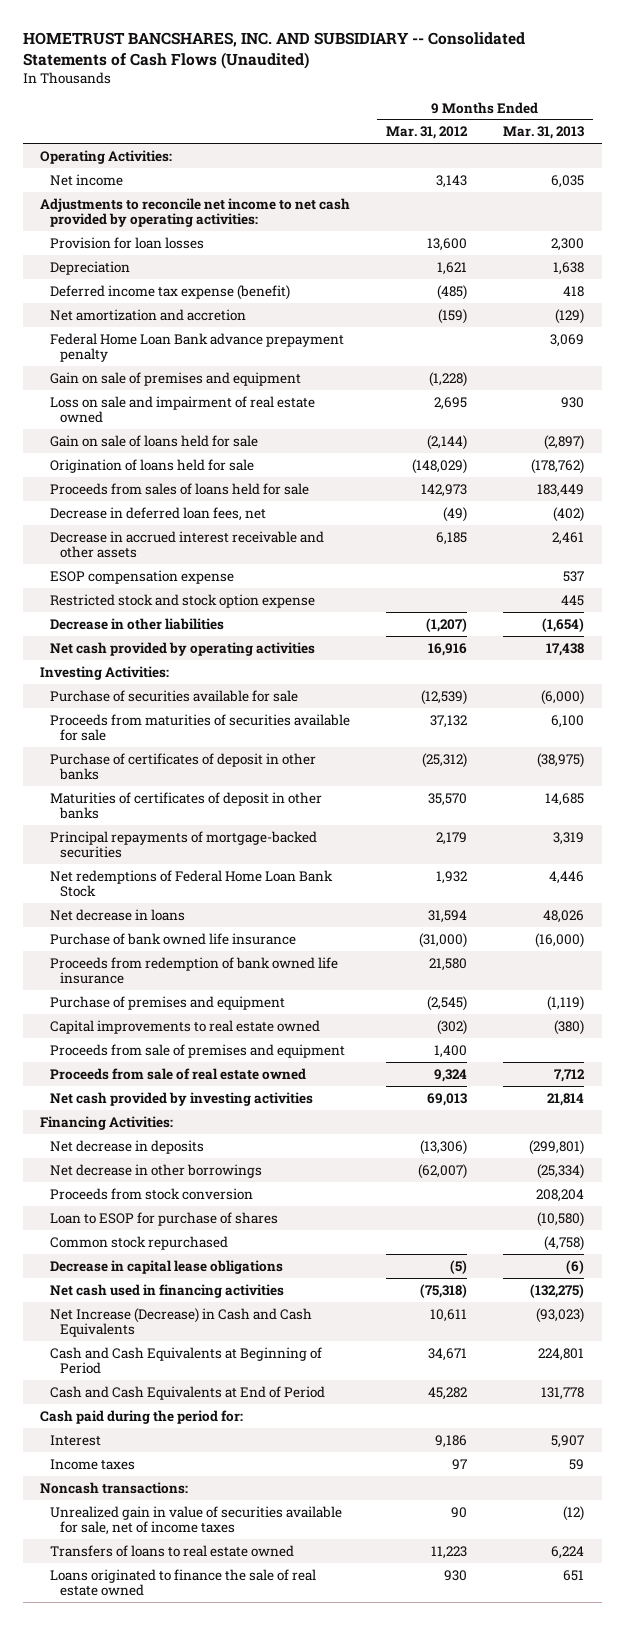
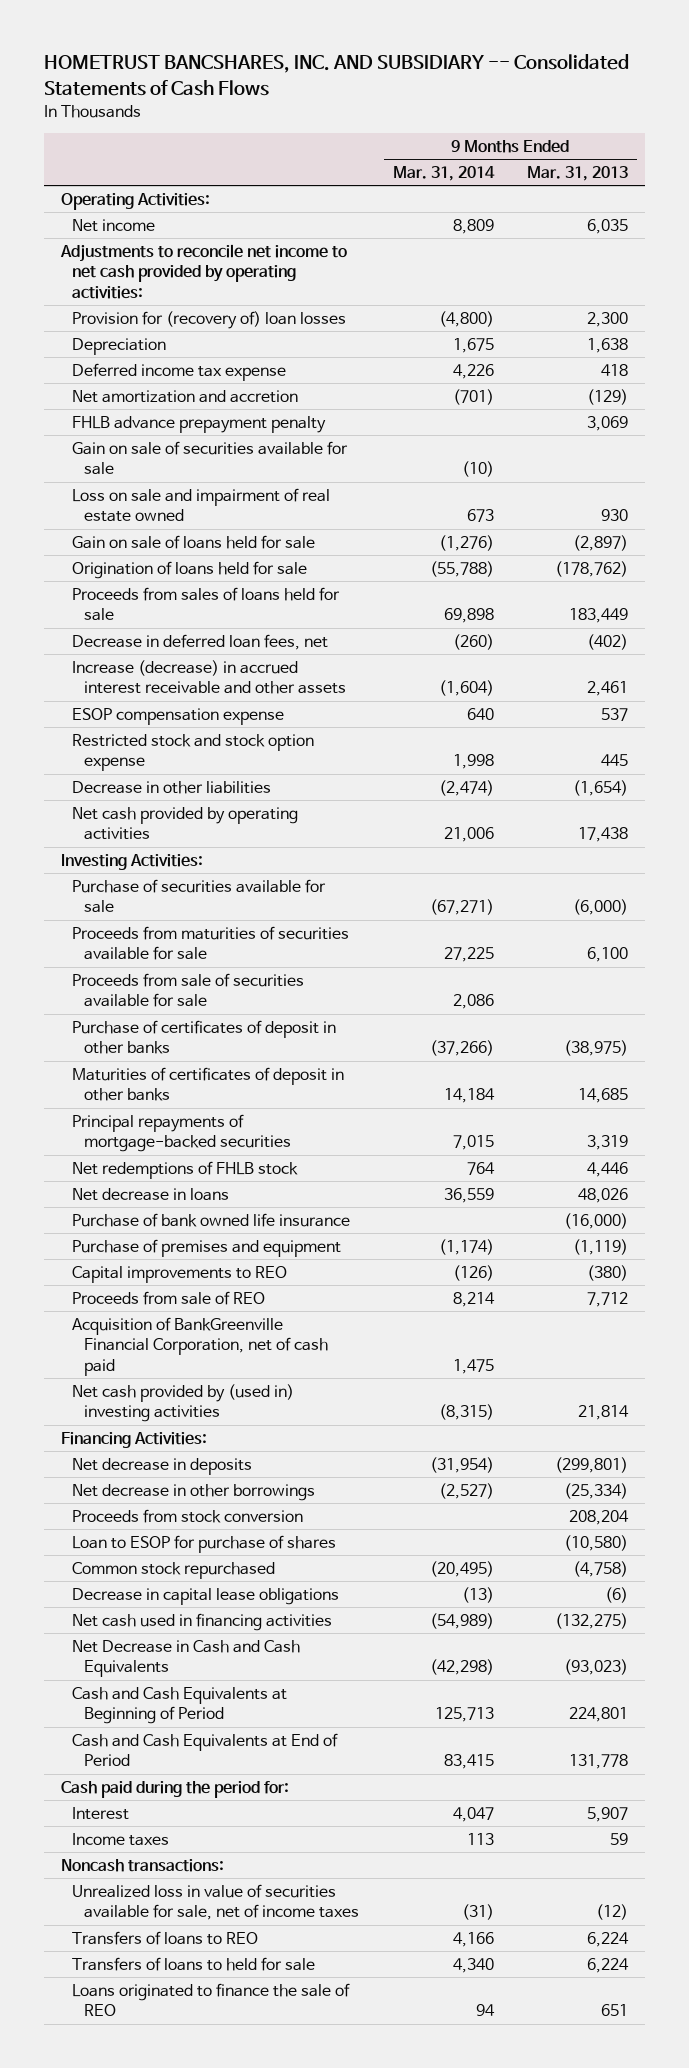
- HOMETRUST BANCSHARES, INC. AND SUBSIDIARY -- Consolidated Statements of Cash Flows (Unaudited)
+ HOMETRUST BANCSHARES, INC. AND SUBSIDIARY -- Consolidated Statements of Cash Flows
- | 9 Months Ended Mar. 31, 2012 | 9 Months Ended Mar. 31, 2013
+ | 9 Months Ended Mar. 31, 2014 | 9 Months Ended Mar. 31, 2013
- Provision for loan losses | 13,600 | 2,300
+ Provision for (recovery of) loan losses | (4,800) | 2,300
- Deferred income tax expense (benefit) | (485) | 418
+ Deferred income tax expense | 4,226 | 418
- Federal Home Loan Bank advance prepayment penalty | | 3,069
- Gain on sale of premises and equipment | (1,228) |
+ FHLB advance prepayment penalty | | 3,069
+ Gain on sale of securities available for sale | (10) |
- Decrease in accrued interest receivable and other assets | 6,185 | 2,461
+ Increase (decrease) in accrued interest receivable and other assets | (1,604) | 2,461
+ Proceeds from sale of securities available for sale | 2,086 |
- Net redemptions of Federal Home Loan Bank Stock | 1,932 | 4,446
+ Net redemptions of FHLB stock | 764 | 4,446
- Proceeds from redemption of bank owned life insurance | 21,580 |
- Capital improvements to real estate owned | (302) | (380)
- Proceeds from sale of premises and equipment | 1,400 |
- Proceeds from sale of real estate owned | 9,324 | 7,712
- Net cash provided by investing activities | 69,013 | 21,814
+ Capital improvements to REO | (126) | (380)
+ Proceeds from sale of REO | 8,214 | 7,712
+ Acquisition of BankGreenville Financial Corporation, net of cash paid | 1,475 |
+ Net cash provided by (used in) investing activities | (8,315) | 21,814
- Net Increase (Decrease) in Cash and Cash Equivalents | 10,611 | (93,023)
+ Net Decrease in Cash and Cash Equivalents | (42,298) | (93,023)
- Unrealized gain in value of securities available for sale, net of income taxes | 90 | (12)
- Transfers of loans to real estate owned | 11,223 | 6,224
- Loans originated to finance the sale of real estate owned | 930 | 651
+ Unrealized loss in value of securities available for sale, net of income taxes | (31) | (12)
+ Transfers of loans to REO | 4,166 | 6,224
+ Transfers of loans to held for sale | 4,340 | 6,224
+ Loans originated to finance the sale of REO | 94 | 651

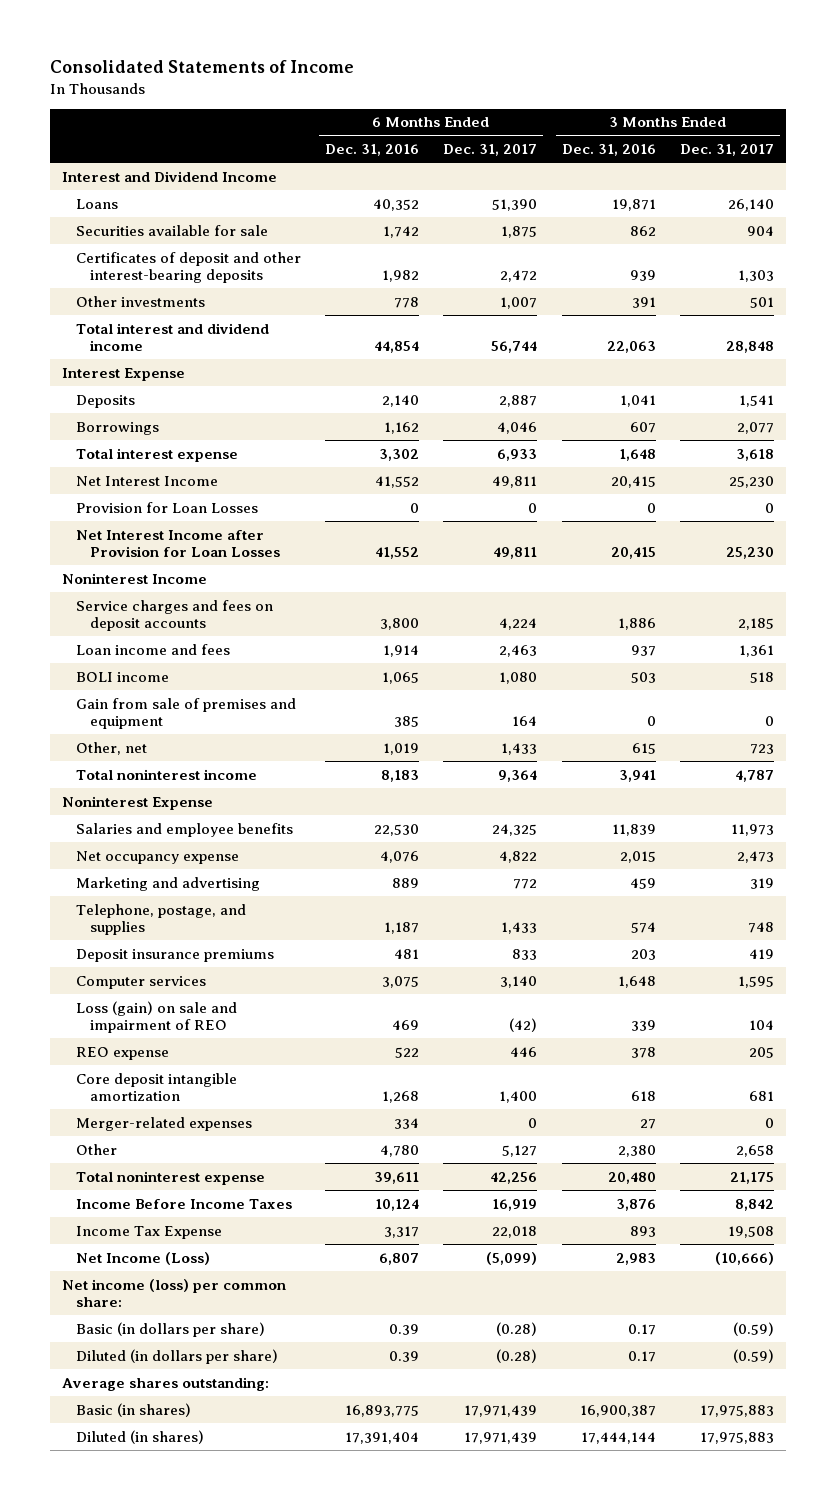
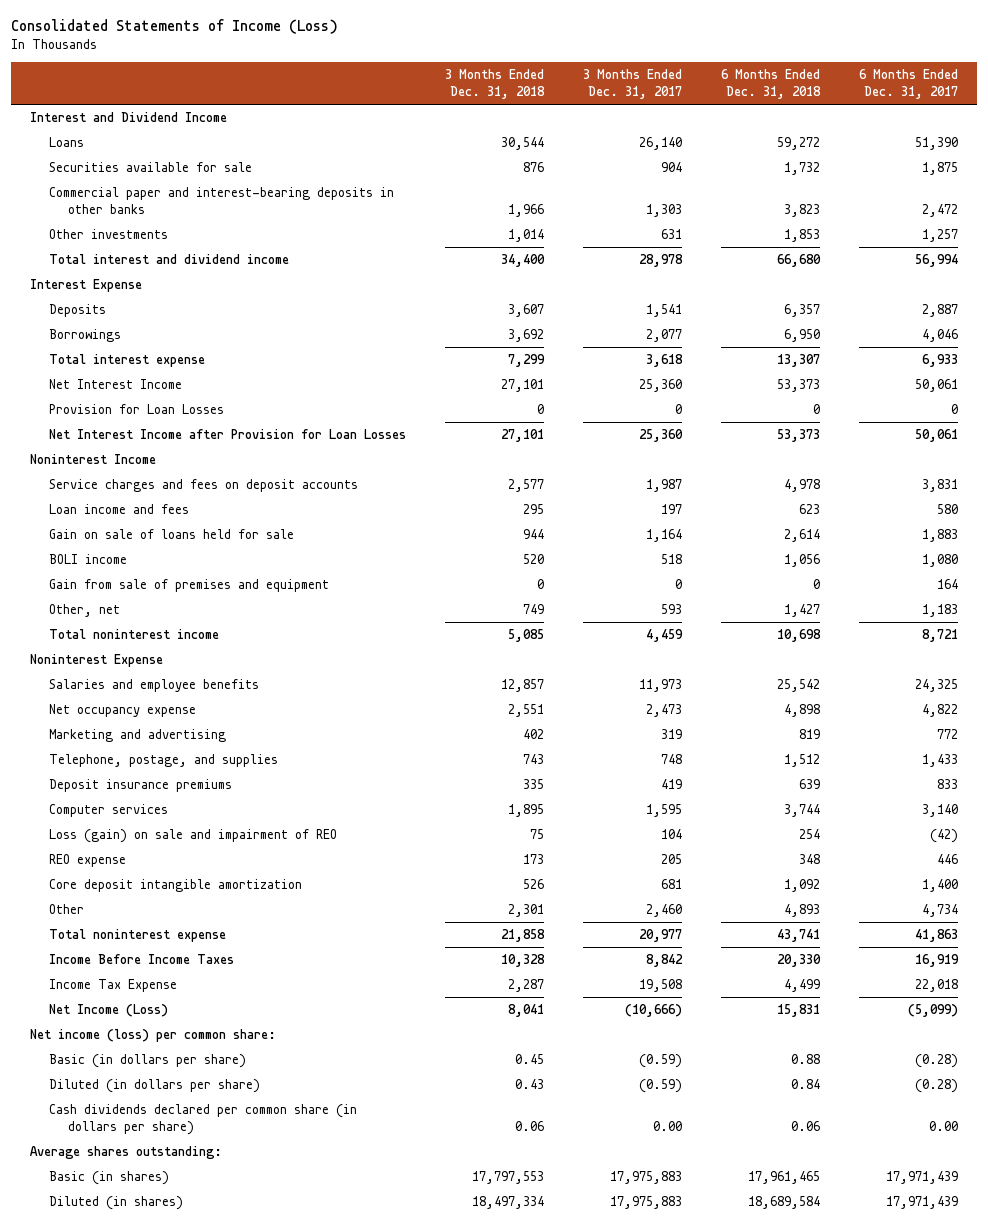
- Consolidated Statements of Income
+ Consolidated Statements of Income (Loss)
- | 6 Months Ended Dec. 31, 2016 | 6 Months Ended Dec. 31, 2017 | 3 Months Ended Dec. 31, 2016 | 3 Months Ended Dec. 31, 2017
+ | 3 Months Ended Dec. 31, 2018 | 3 Months Ended Dec. 31, 2017 | 6 Months Ended Dec. 31, 2018 | 6 Months Ended Dec. 31, 2017
- Certificates of deposit and other interest-bearing deposits | 1,982 | 2,472 | 939 | 1,303
- Other investments | 778 | 1,007 | 391 | 501
- Total interest and dividend income | 44,854 | 56,744 | 22,063 | 28,848
+ Commercial paper and interest-bearing deposits in other banks | 1,966 | 1,303 | 3,823 | 2,472
+ Other investments | 1,014 | 631 | 1,853 | 1,257
+ Total interest and dividend income | 34,400 | 28,978 | 66,680 | 56,994
- Net Interest Income | 41,552 | 49,811 | 20,415 | 25,230
+ Net Interest Income | 27,101 | 25,360 | 53,373 | 50,061
- Net Interest Income after Provision for Loan Losses | 41,552 | 49,811 | 20,415 | 25,230
+ Net Interest Income after Provision for Loan Losses | 27,101 | 25,360 | 53,373 | 50,061
- Service charges and fees on deposit accounts | 3,800 | 4,224 | 1,886 | 2,185
- Loan income and fees | 1,914 | 2,463 | 937 | 1,361
+ Service charges and fees on deposit accounts | 2,577 | 1,987 | 4,978 | 3,831
+ Loan income and fees | 295 | 197 | 623 | 580
+ Gain on sale of loans held for sale | 944 | 1,164 | 2,614 | 1,883
- Other, net | 1,019 | 1,433 | 615 | 723
- Total noninterest income | 8,183 | 9,364 | 3,941 | 4,787
+ Other, net | 749 | 593 | 1,427 | 1,183
+ Total noninterest income | 5,085 | 4,459 | 10,698 | 8,721
- Merger-related expenses | 334 | 0 | 27 | 0
- Other | 4,780 | 5,127 | 2,380 | 2,658
- Total noninterest expense | 39,611 | 42,256 | 20,480 | 21,175
+ Other | 2,301 | 2,460 | 4,893 | 4,734
+ Total noninterest expense | 21,858 | 20,977 | 43,741 | 41,863
+ Cash dividends declared per common share (in dollars per share) | 0.06 | 0.00 | 0.06 | 0.00

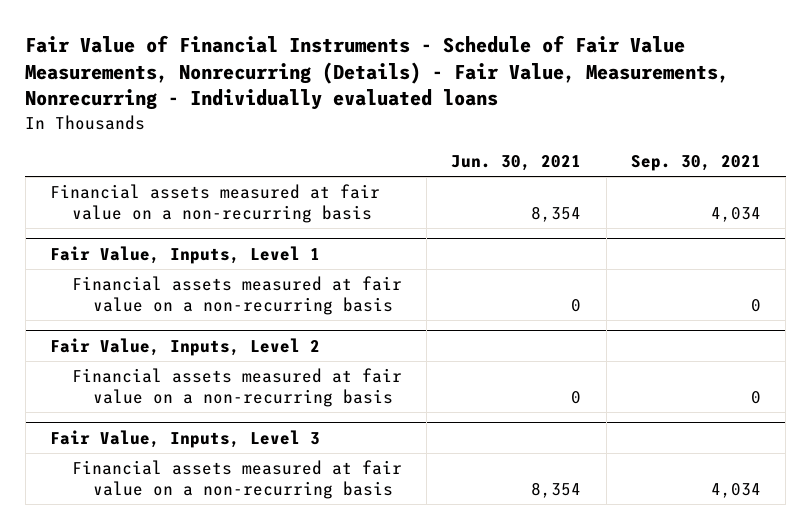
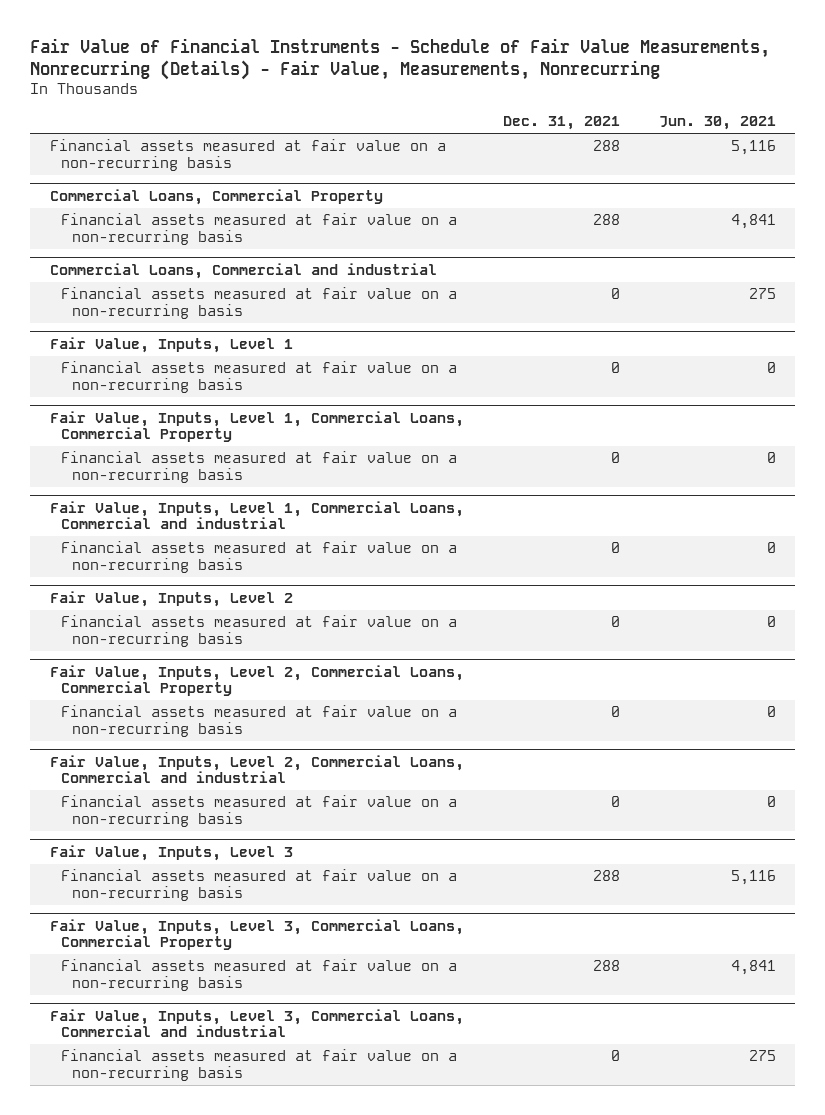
- Fair Value of Financial Instruments - Schedule of Fair Value Measurements, Nonrecurring (Details) - Fair Value, Measurements, Nonrecurring - Individually evaluated loans
+ Fair Value of Financial Instruments - Schedule of Fair Value Measurements, Nonrecurring (Details) - Fair Value, Measurements, Nonrecurring
- | Jun. 30, 2021 | Sep. 30, 2021
+ | Dec. 31, 2021 | Jun. 30, 2021
- Financial assets measured at fair value on a non-recurring basis | 8,354 | 4,034
+ Financial assets measured at fair value on a non-recurring basis | 288 | 5,116
+ Commercial Loans, Commercial Property
+ Financial assets measured at fair value on a non-recurring basis | 288 | 4,841
+ Commercial Loans, Commercial and industrial
+ Financial assets measured at fair value on a non-recurring basis | 0 | 275
+ Fair Value, Inputs, Level 1, Commercial Loans, Commercial Property
+ Financial assets measured at fair value on a non-recurring basis | 0 | 0
+ Fair Value, Inputs, Level 1, Commercial Loans, Commercial and industrial
+ Financial assets measured at fair value on a non-recurring basis | 0 | 0
+ Fair Value, Inputs, Level 2, Commercial Loans, Commercial Property
+ Financial assets measured at fair value on a non-recurring basis | 0 | 0
+ Fair Value, Inputs, Level 2, Commercial Loans, Commercial and industrial
+ Financial assets measured at fair value on a non-recurring basis | 0 | 0
@ Fair Value, Inputs, Level 3
- Financial assets measured at fair value on a non-recurring basis | 8,354 | 4,034
+ Financial assets measured at fair value on a non-recurring basis | 288 | 5,116
+ Fair Value, Inputs, Level 3, Commercial Loans, Commercial Property
+ Financial assets measured at fair value on a non-recurring basis | 288 | 4,841
+ Fair Value, Inputs, Level 3, Commercial Loans, Commercial and industrial
+ Financial assets measured at fair value on a non-recurring basis | 0 | 275

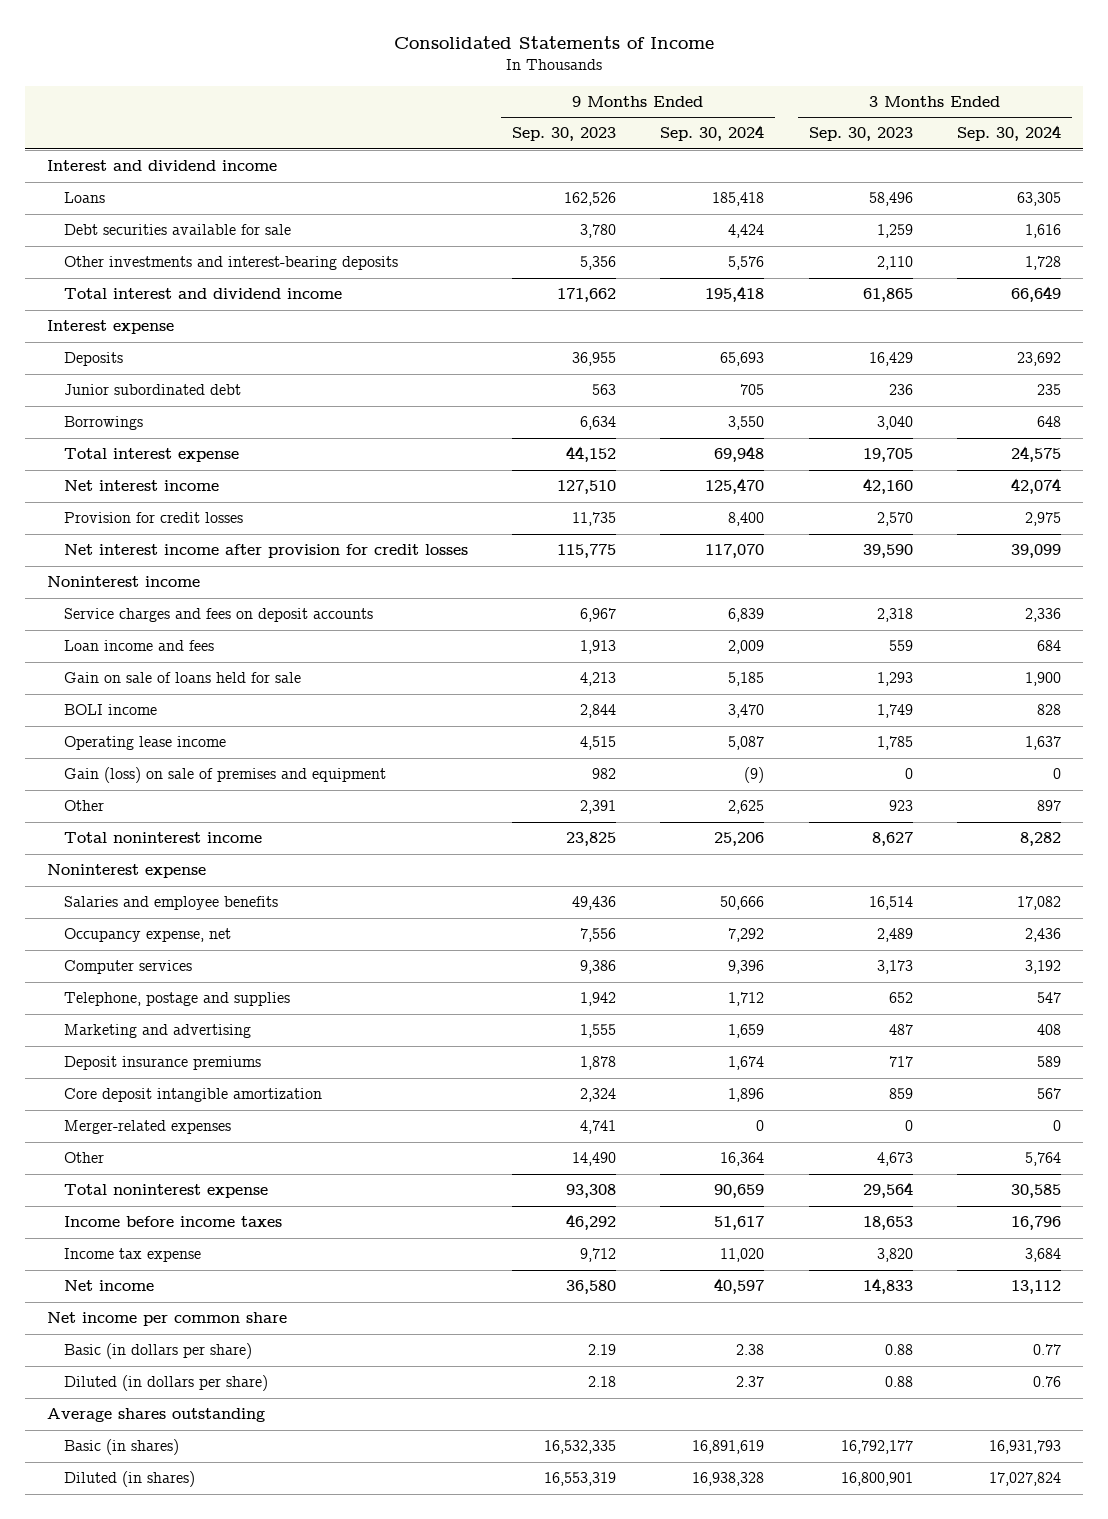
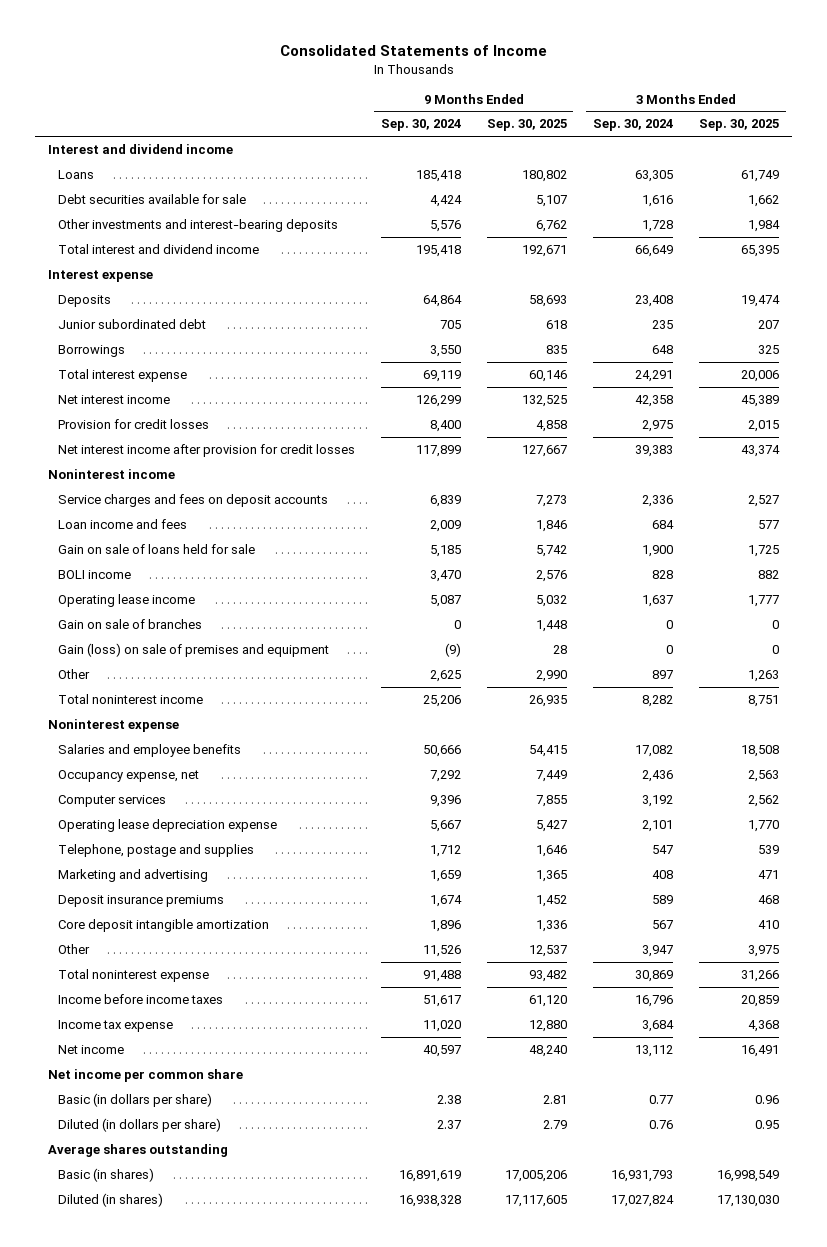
- | 9 Months Ended Sep. 30, 2023 | 9 Months Ended Sep. 30, 2024 | 3 Months Ended Sep. 30, 2023 | 3 Months Ended Sep. 30, 2024
+ | 9 Months Ended Sep. 30, 2024 | 9 Months Ended Sep. 30, 2025 | 3 Months Ended Sep. 30, 2024 | 3 Months Ended Sep. 30, 2025
- Deposits | 36,955 | 65,693 | 16,429 | 23,692
+ Deposits | 64,864 | 58,693 | 23,408 | 19,474
- Total interest expense | 44,152 | 69,948 | 19,705 | 24,575
- Net interest income | 127,510 | 125,470 | 42,160 | 42,074
+ Total interest expense | 69,119 | 60,146 | 24,291 | 20,006
+ Net interest income | 126,299 | 132,525 | 42,358 | 45,389
- Net interest income after provision for credit losses | 115,775 | 117,070 | 39,590 | 39,099
+ Net interest income after provision for credit losses | 117,899 | 127,667 | 39,383 | 43,374
+ Gain on sale of branches | 0 | 1,448 | 0 | 0
+ Operating lease depreciation expense | 5,667 | 5,427 | 2,101 | 1,770
- Merger-related expenses | 4,741 | 0 | 0 | 0
- Other | 14,490 | 16,364 | 4,673 | 5,764
- Total noninterest expense | 93,308 | 90,659 | 29,564 | 30,585
+ Other | 11,526 | 12,537 | 3,947 | 3,975
+ Total noninterest expense | 91,488 | 93,482 | 30,869 | 31,266

